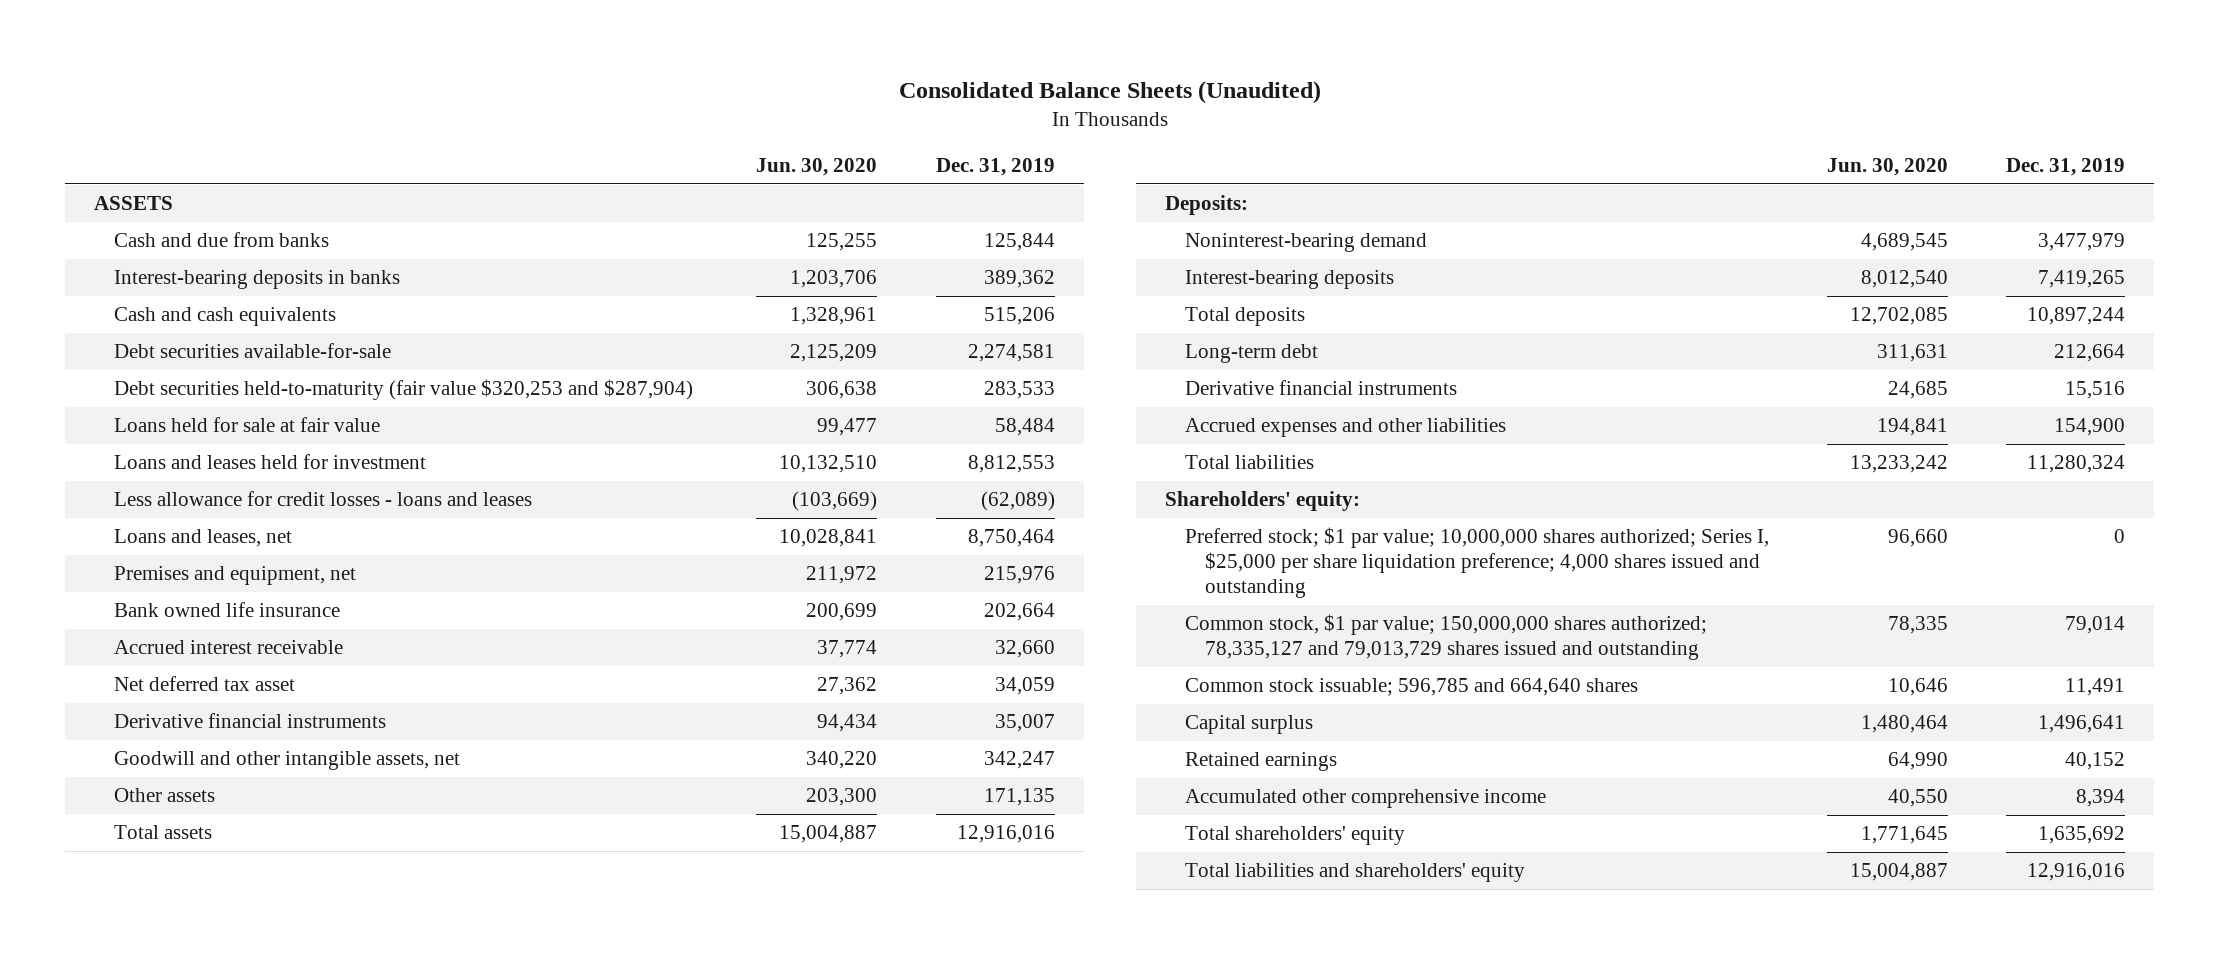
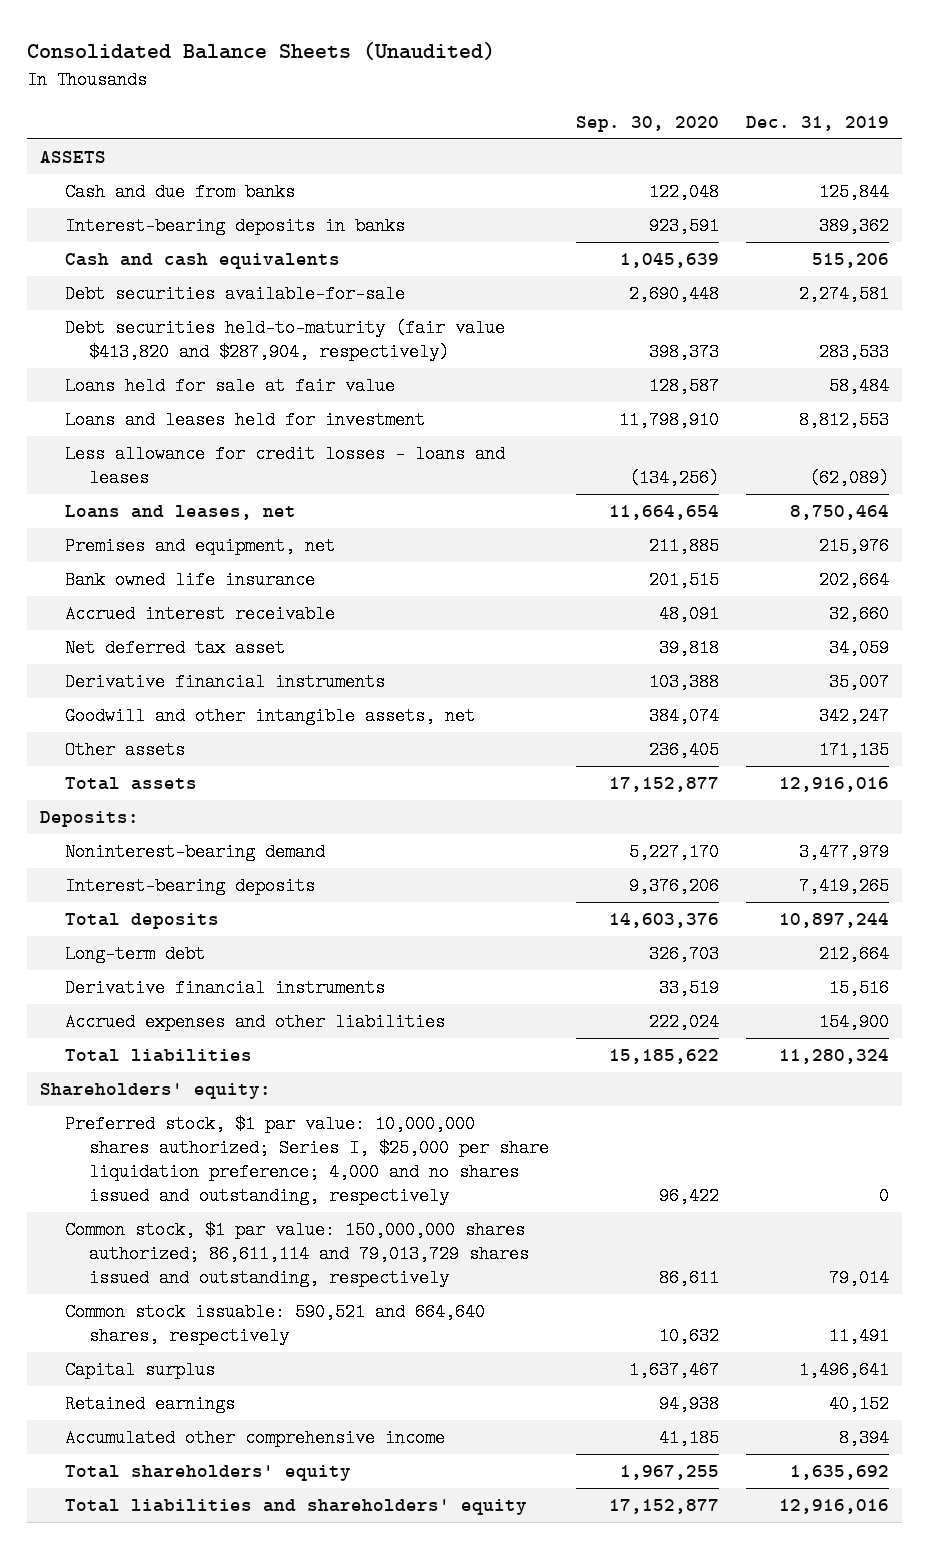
- | Jun. 30, 2020 | Dec. 31, 2019
+ | Sep. 30, 2020 | Dec. 31, 2019
- Debt securities held-to-maturity (fair value $320,253 and $287,904) | 306,638 | 283,533
+ Debt securities held-to-maturity (fair value $413,820 and $287,904, respectively) | 398,373 | 283,533
- Preferred stock; $1 par value; 10,000,000 shares authorized; Series I, $25,000 per share liquidation preference; 4,000 shares issued and outstanding | 96,660 | 0
- Common stock, $1 par value; 150,000,000 shares authorized; 78,335,127 and 79,013,729 shares issued and outstanding | 78,335 | 79,014
- Common stock issuable; 596,785 and 664,640 shares | 10,646 | 11,491
+ Preferred stock, $1 par value: 10,000,000 shares authorized; Series I, $25,000 per share liquidation preference; 4,000 and no shares issued and outstanding, respectively | 96,422 | 0
+ Common stock, $1 par value: 150,000,000 shares authorized; 86,611,114 and 79,013,729 shares issued and outstanding, respectively | 86,611 | 79,014
+ Common stock issuable: 590,521 and 664,640 shares, respectively | 10,632 | 11,491

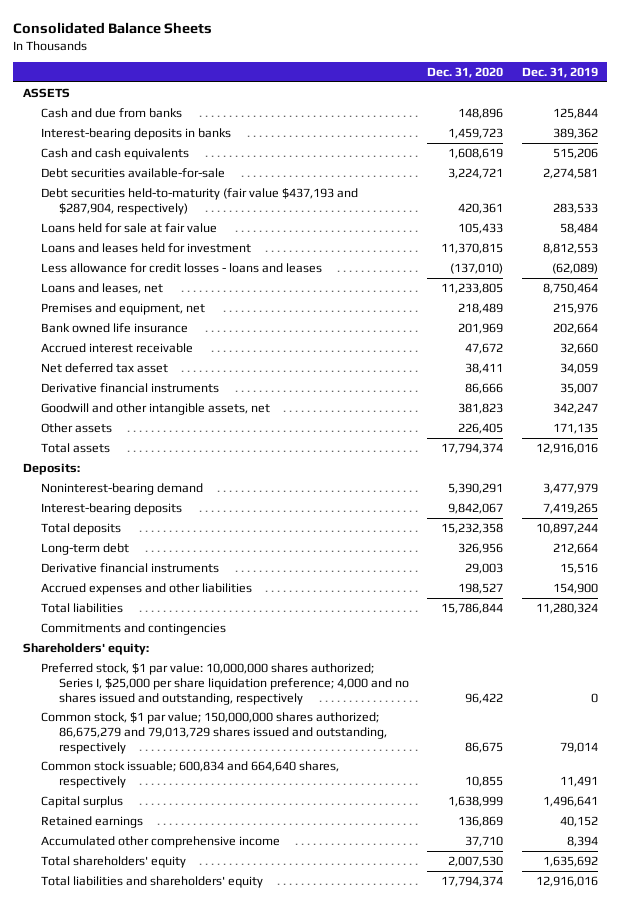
- Consolidated Balance Sheets (Unaudited)
+ Consolidated Balance Sheets
- | Sep. 30, 2020 | Dec. 31, 2019
+ | Dec. 31, 2020 | Dec. 31, 2019
- Debt securities held-to-maturity (fair value $413,820 and $287,904, respectively) | 398,373 | 283,533
+ Debt securities held-to-maturity (fair value $437,193 and $287,904, respectively) | 420,361 | 283,533
+ Commitments and contingencies
- Common stock, $1 par value: 150,000,000 shares authorized; 86,611,114 and 79,013,729 shares issued and outstanding, respectively | 86,611 | 79,014
- Common stock issuable: 590,521 and 664,640 shares, respectively | 10,632 | 11,491
+ Common stock, $1 par value; 150,000,000 shares authorized; 86,675,279 and 79,013,729 shares issued and outstanding, respectively | 86,675 | 79,014
+ Common stock issuable; 600,834 and 664,640 shares, respectively | 10,855 | 11,491

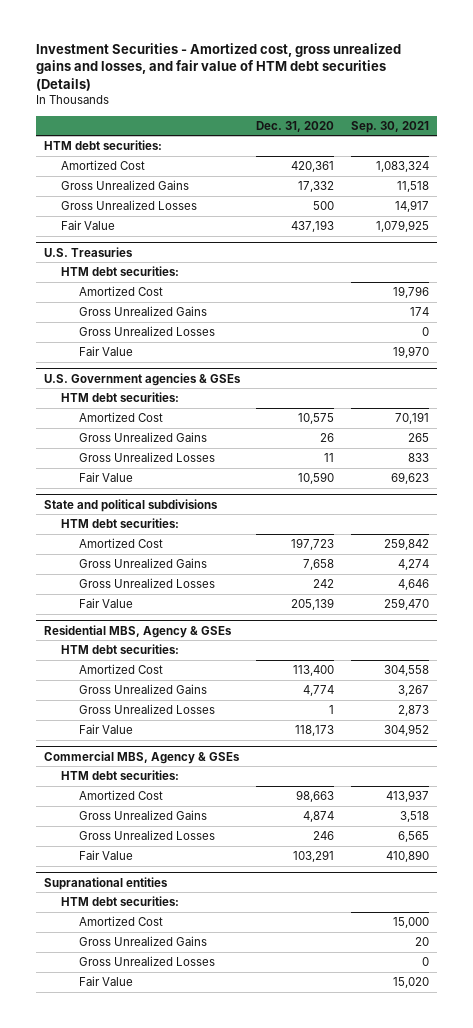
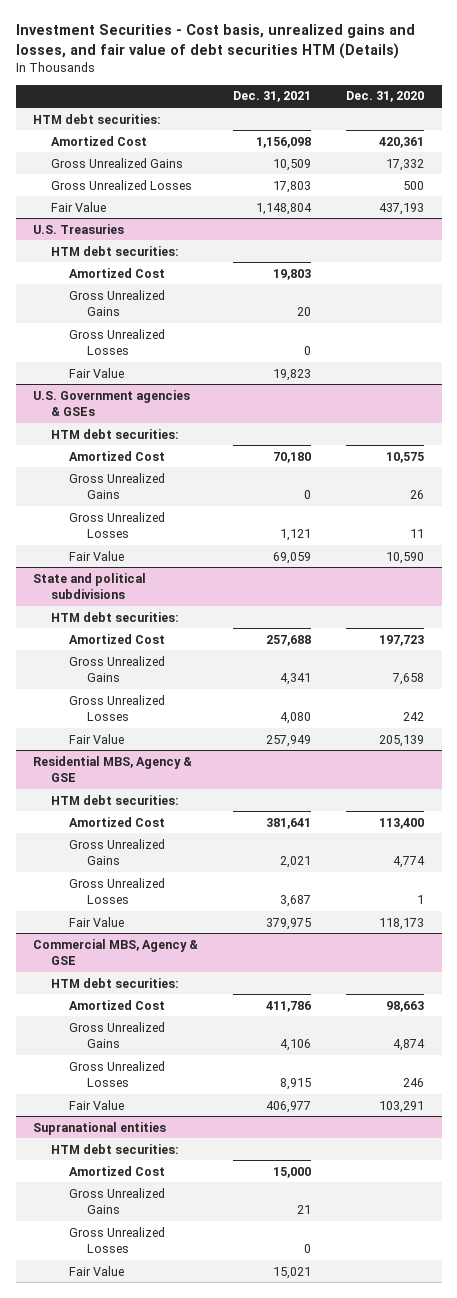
- Investment Securities - Amortized cost, gross unrealized gains and losses, and fair value of HTM debt securities (Details)
+ Investment Securities - Cost basis, unrealized gains and losses, and fair value of debt securities HTM (Details)
- | Dec. 31, 2020 | Sep. 30, 2021
+ | Dec. 31, 2021 | Dec. 31, 2020
- Residential MBS, Agency & GSEs
+ Residential MBS, Agency & GSE
- Commercial MBS, Agency & GSEs
+ Commercial MBS, Agency & GSE

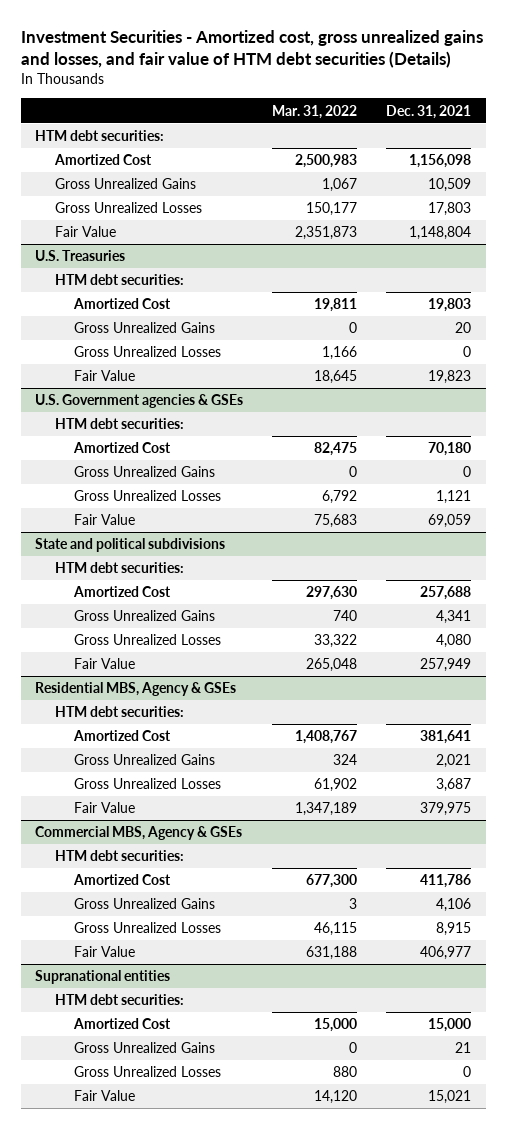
- Investment Securities - Cost basis, unrealized gains and losses, and fair value of debt securities HTM (Details)
+ Investment Securities - Amortized cost, gross unrealized gains and losses, and fair value of HTM debt securities (Details)
- | Dec. 31, 2021 | Dec. 31, 2020
+ | Mar. 31, 2022 | Dec. 31, 2021
- Residential MBS, Agency & GSE
+ Residential MBS, Agency & GSEs
- Commercial MBS, Agency & GSE
+ Commercial MBS, Agency & GSEs

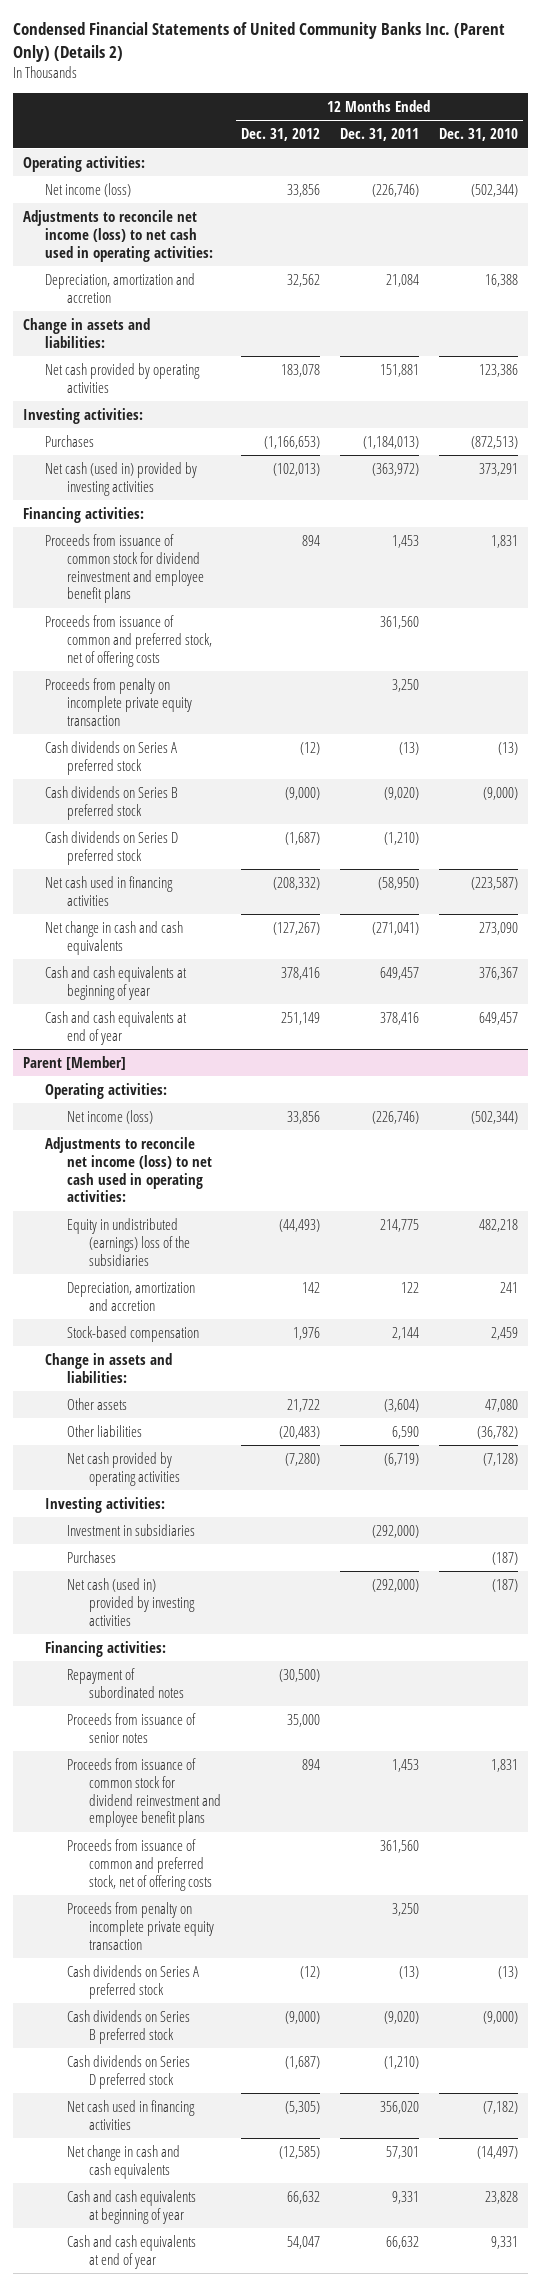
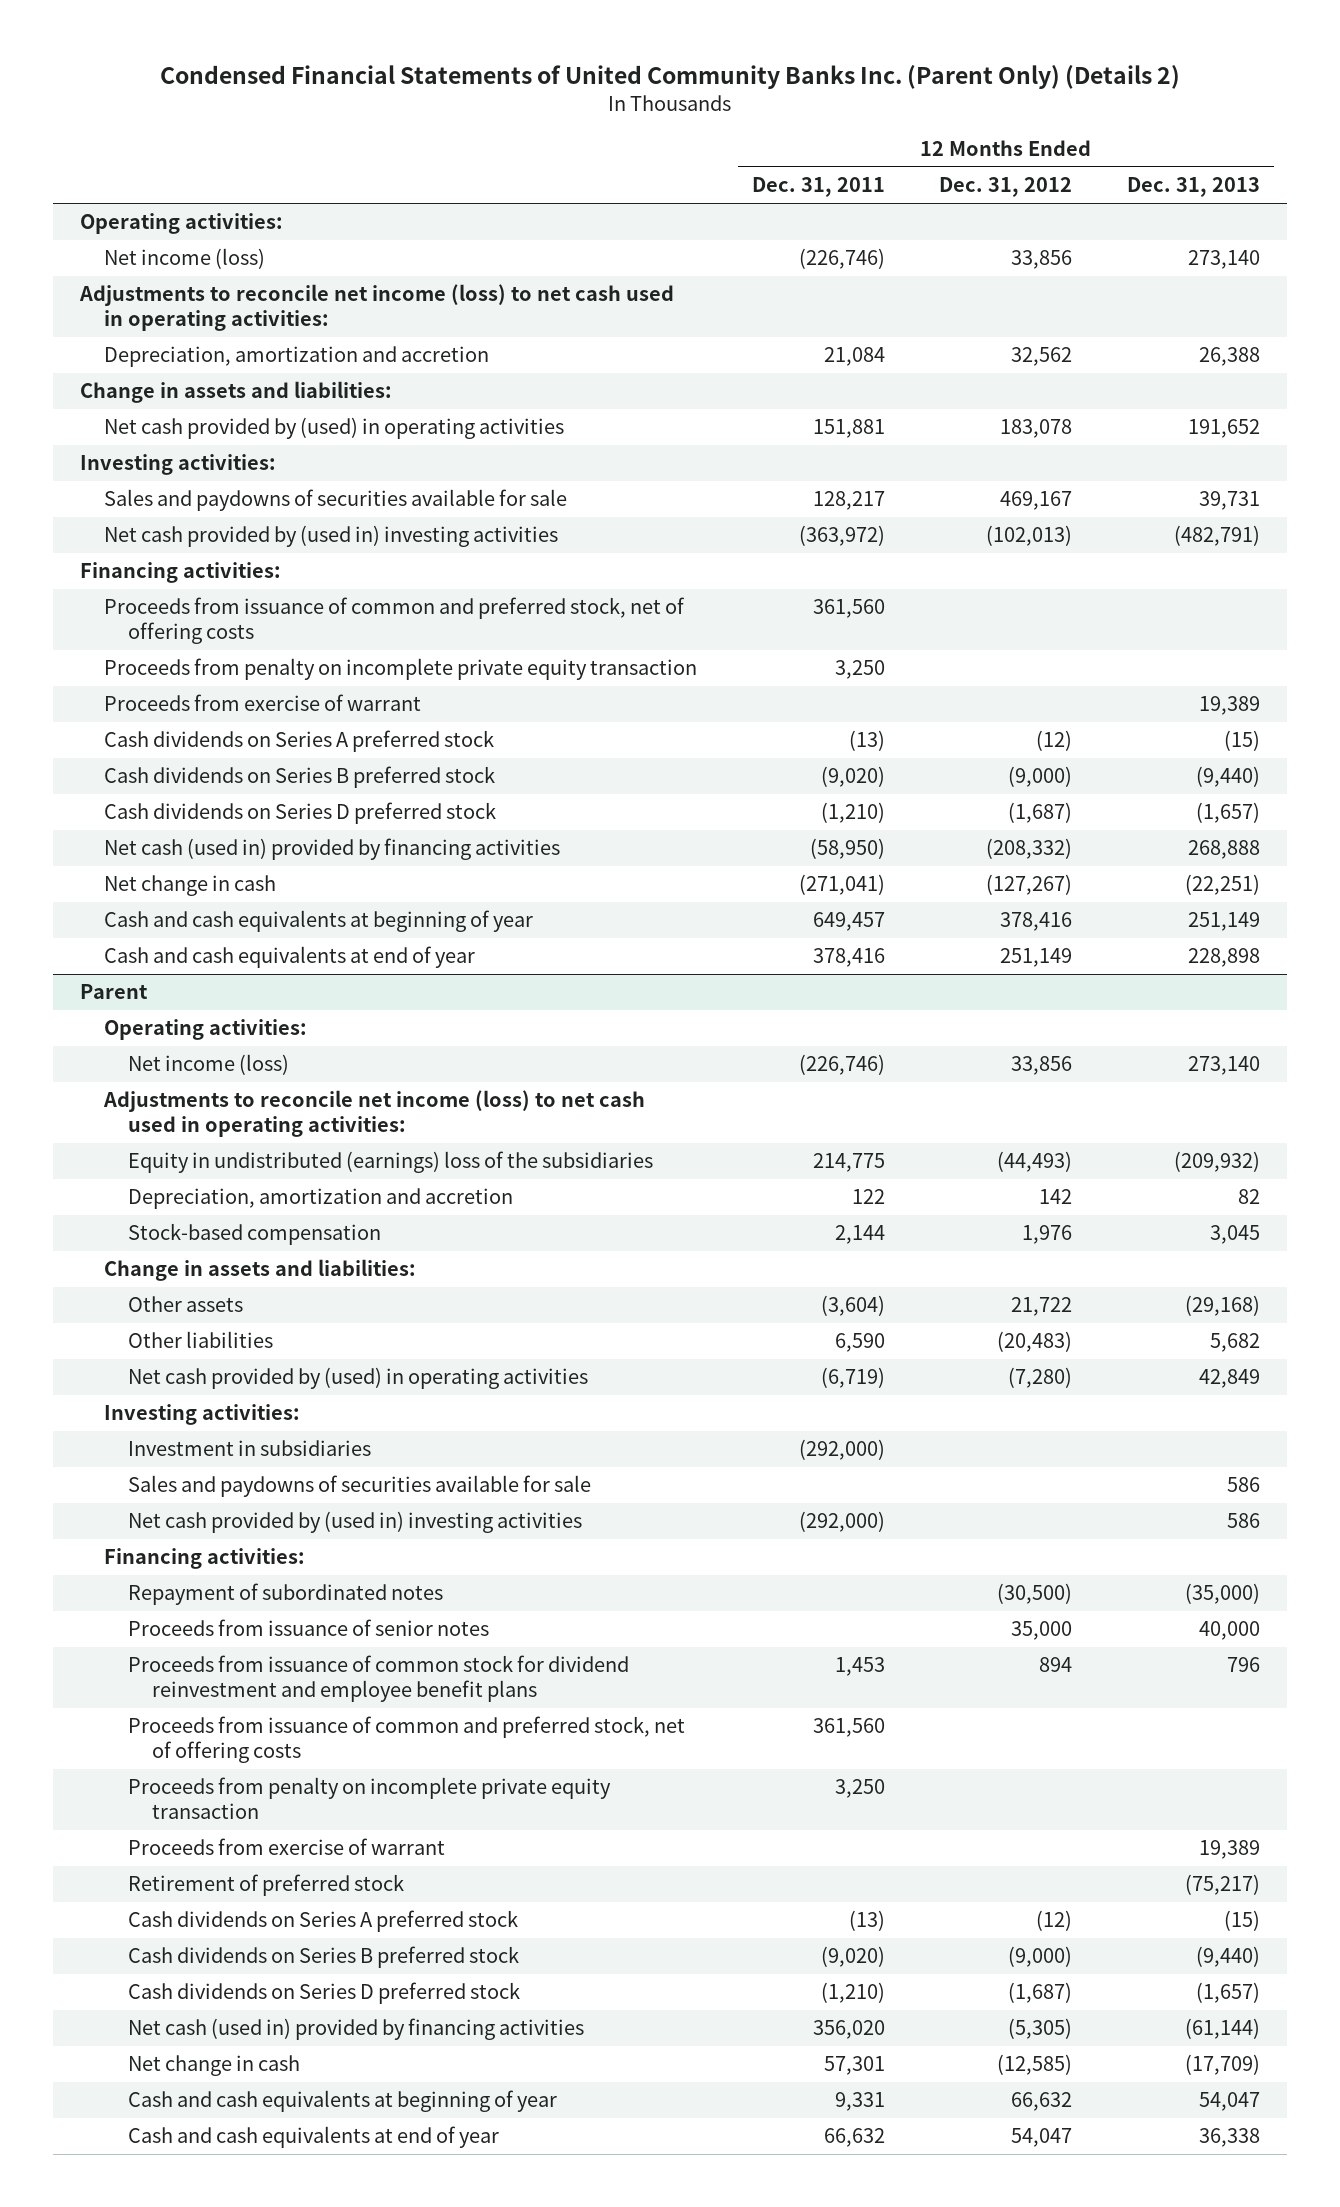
- | 12 Months Ended Dec. 31, 2012 | 12 Months Ended Dec. 31, 2011 | 12 Months Ended Dec. 31, 2010
+ | 12 Months Ended Dec. 31, 2011 | 12 Months Ended Dec. 31, 2012 | 12 Months Ended Dec. 31, 2013
- Net cash provided by operating activities | 183,078 | 151,881 | 123,386
+ Net cash provided by (used) in operating activities | 151,881 | 183,078 | 191,652
- Purchases | (1,166,653) | (1,184,013) | (872,513)
- Net cash (used in) provided by investing activities | (102,013) | (363,972) | 373,291
+ Sales and paydowns of securities available for sale | 128,217 | 469,167 | 39,731
+ Net cash provided by (used in) investing activities | (363,972) | (102,013) | (482,791)
- Proceeds from issuance of common stock for dividend reinvestment and employee benefit plans | 894 | 1,453 | 1,831
+ Proceeds from exercise of warrant | | | 19,389
- Net cash used in financing activities | (208,332) | (58,950) | (223,587)
- Net change in cash and cash equivalents | (127,267) | (271,041) | 273,090
+ Net cash (used in) provided by financing activities | (58,950) | (208,332) | 268,888
+ Net change in cash | (271,041) | (127,267) | (22,251)
- Parent [Member]
+ Parent
- Net cash provided by operating activities | (7,280) | (6,719) | (7,128)
+ Net cash provided by (used) in operating activities | (6,719) | (7,280) | 42,849
- Purchases | | | (187)
- Net cash (used in) provided by investing activities | | (292,000) | (187)
+ Sales and paydowns of securities available for sale | | | 586
+ Net cash provided by (used in) investing activities | (292,000) | | 586
+ Proceeds from exercise of warrant | | | 19,389
+ Retirement of preferred stock | | | (75,217)
- Net cash used in financing activities | (5,305) | 356,020 | (7,182)
- Net change in cash and cash equivalents | (12,585) | 57,301 | (14,497)
+ Net cash (used in) provided by financing activities | 356,020 | (5,305) | (61,144)
+ Net change in cash | 57,301 | (12,585) | (17,709)

